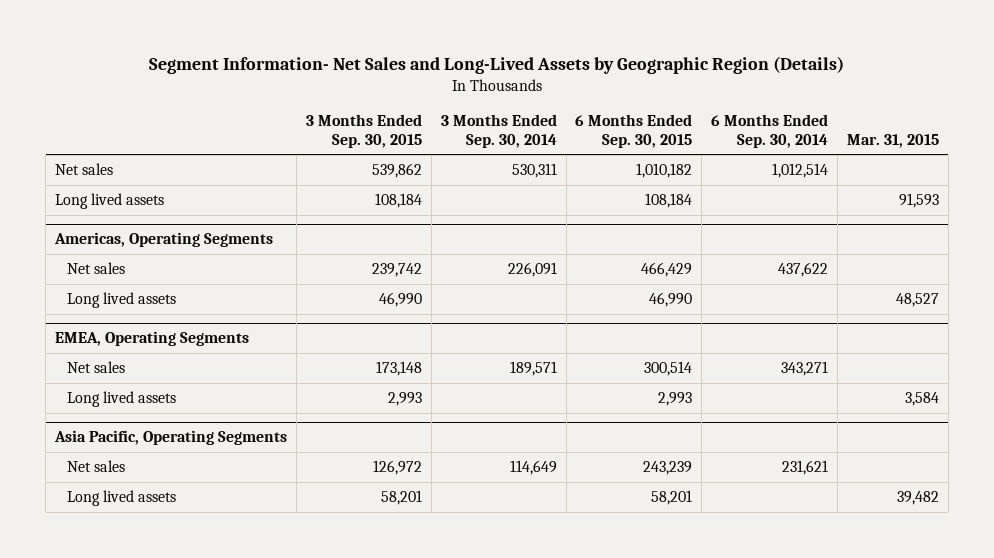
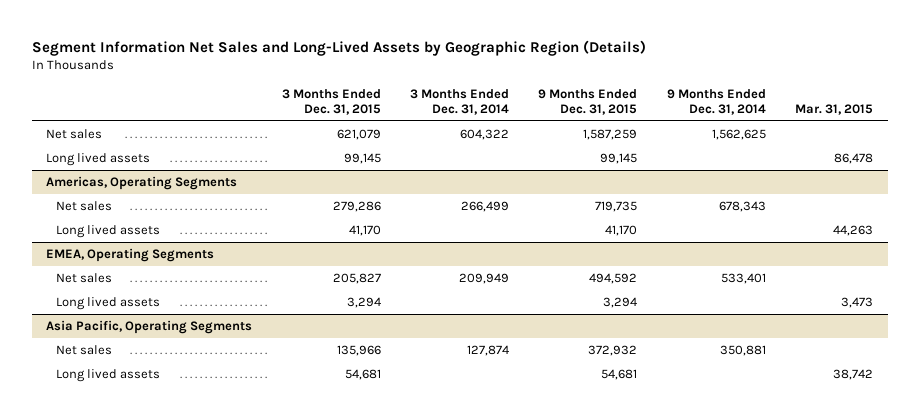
- Segment Information- Net Sales and Long-Lived Assets by Geographic Region (Details)
+ Segment Information Net Sales and Long-Lived Assets by Geographic Region (Details)
- | 3 Months Ended Sep. 30, 2015 | 3 Months Ended Sep. 30, 2014 | 6 Months Ended Sep. 30, 2015 | 6 Months Ended Sep. 30, 2014 | Mar. 31, 2015
+ | 3 Months Ended Dec. 31, 2015 | 3 Months Ended Dec. 31, 2014 | 9 Months Ended Dec. 31, 2015 | 9 Months Ended Dec. 31, 2014 | Mar. 31, 2015
- Long lived assets | 108,184 | | 108,184 | | 91,593
+ Long lived assets | 99,145 | | 99,145 | | 86,478
@ Americas, Operating Segments
- Long lived assets | 46,990 | | 46,990 | | 48,527
+ Long lived assets | 41,170 | | 41,170 | | 44,263
@ EMEA, Operating Segments
- Long lived assets | 2,993 | | 2,993 | | 3,584
+ Long lived assets | 3,294 | | 3,294 | | 3,473
@ Asia Pacific, Operating Segments
- Long lived assets | 58,201 | | 58,201 | | 39,482
+ Long lived assets | 54,681 | | 54,681 | | 38,742

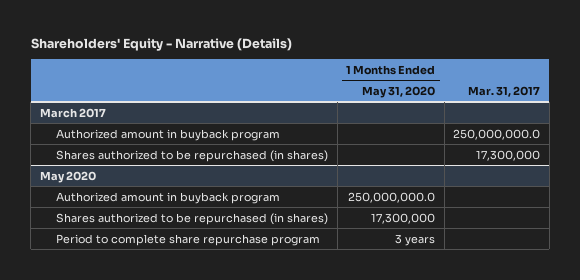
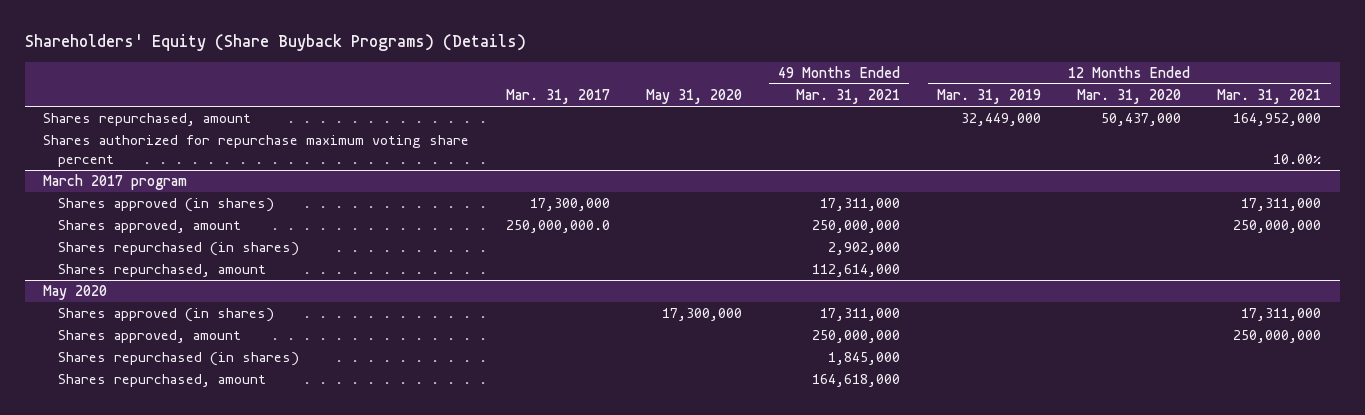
- Shareholders' Equity - Narrative (Details)
+ Shareholders' Equity (Share Buyback Programs) (Details)
- | 1 Months Ended May 31, 2020 | Mar. 31, 2017
+ | Mar. 31, 2017 | May 31, 2020 | 49 Months Ended Mar. 31, 2021 | 12 Months Ended Mar. 31, 2019 | 12 Months Ended Mar. 31, 2020 | 12 Months Ended Mar. 31, 2021
- March 2017
- Authorized amount in buyback program | | 250,000,000.0
- Shares authorized to be repurchased (in shares) | | 17,300,000
+ Shares repurchased, amount | | | | 32,449,000 | 50,437,000 | 164,952,000
+ Shares authorized for repurchase maximum voting share percent | | | | | | 10.00%
+ March 2017 program
+ Shares approved (in shares) | 17,300,000 | | 17,311,000 | | | 17,311,000
+ Shares approved, amount | 250,000,000.0 | | 250,000,000 | | | 250,000,000
+ Shares repurchased (in shares) | | | 2,902,000 | | |
+ Shares repurchased, amount | | | 112,614,000 | | |
@ May 2020
- Authorized amount in buyback program | 250,000,000.0 |
- Shares authorized to be repurchased (in shares) | 17,300,000 |
- Period to complete share repurchase program | 3 years |
+ Shares approved (in shares) | | 17,300,000 | 17,311,000 | | | 17,311,000
+ Shares approved, amount | | | 250,000,000 | | | 250,000,000
+ Shares repurchased (in shares) | | | 1,845,000 | | |
+ Shares repurchased, amount | | | 164,618,000 | | |

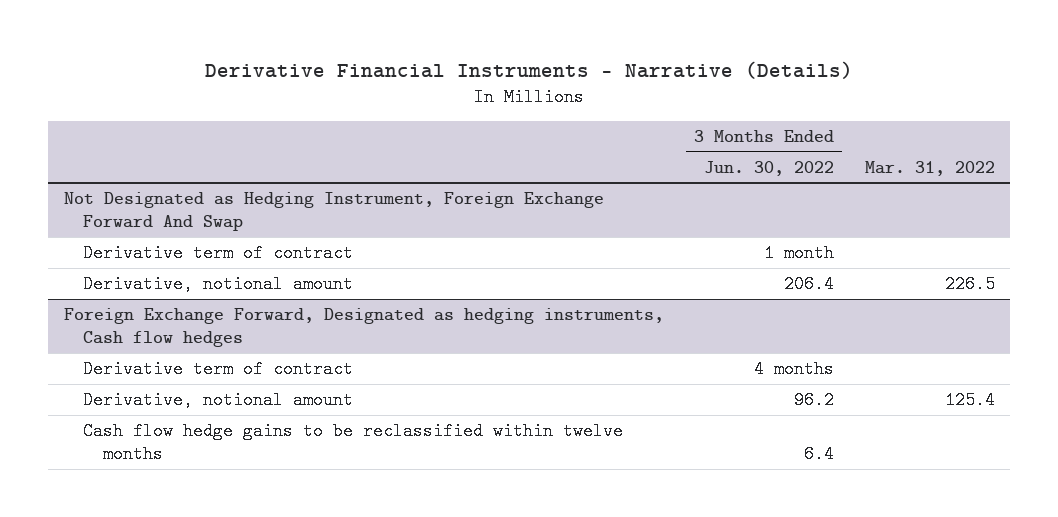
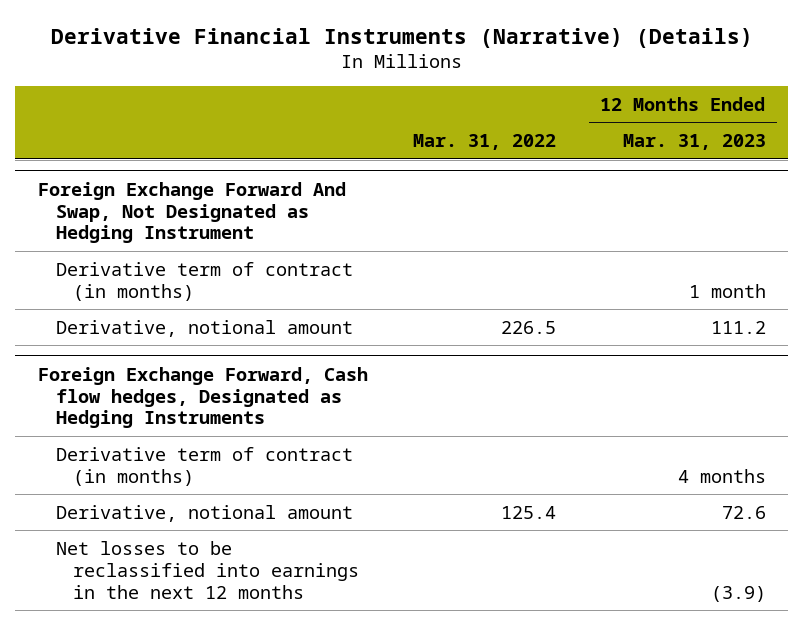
- Derivative Financial Instruments - Narrative (Details)
+ Derivative Financial Instruments (Narrative) (Details)
- | 3 Months Ended Jun. 30, 2022 | Mar. 31, 2022
+ | Mar. 31, 2022 | 12 Months Ended Mar. 31, 2023
- Not Designated as Hedging Instrument, Foreign Exchange Forward And Swap
- Derivative term of contract | 1 month |
+ Foreign Exchange Forward And Swap, Not Designated as Hedging Instrument
+ Derivative term of contract (in months) | | 1 month
- Foreign Exchange Forward, Designated as hedging instruments, Cash flow hedges
- Derivative term of contract | 4 months |
+ Foreign Exchange Forward, Cash flow hedges, Designated as Hedging Instruments
+ Derivative term of contract (in months) | | 4 months
- Cash flow hedge gains to be reclassified within twelve months | 6.4 |
+ Net losses to be reclassified into earnings in the next 12 months | | (3.9)

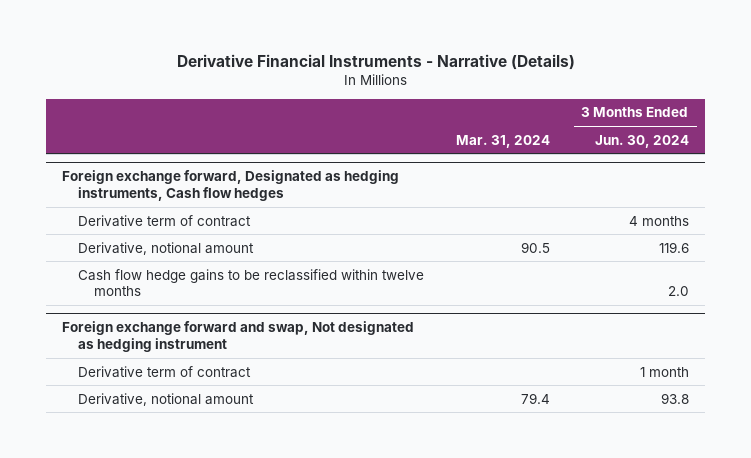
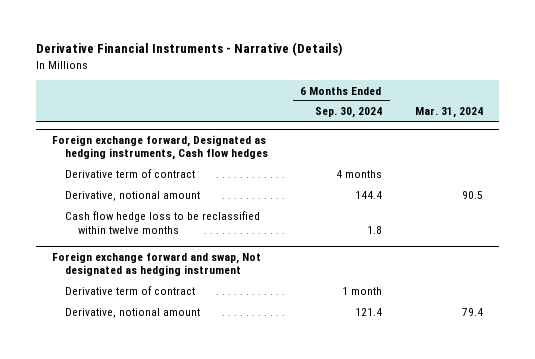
- | Mar. 31, 2024 | 3 Months Ended Jun. 30, 2024
+ | 6 Months Ended Sep. 30, 2024 | Mar. 31, 2024
@ Foreign exchange forward, Designated as hedging instruments, Cash flow hedges
- Cash flow hedge gains to be reclassified within twelve months | | 2.0
+ Cash flow hedge loss to be reclassified within twelve months | 1.8 |

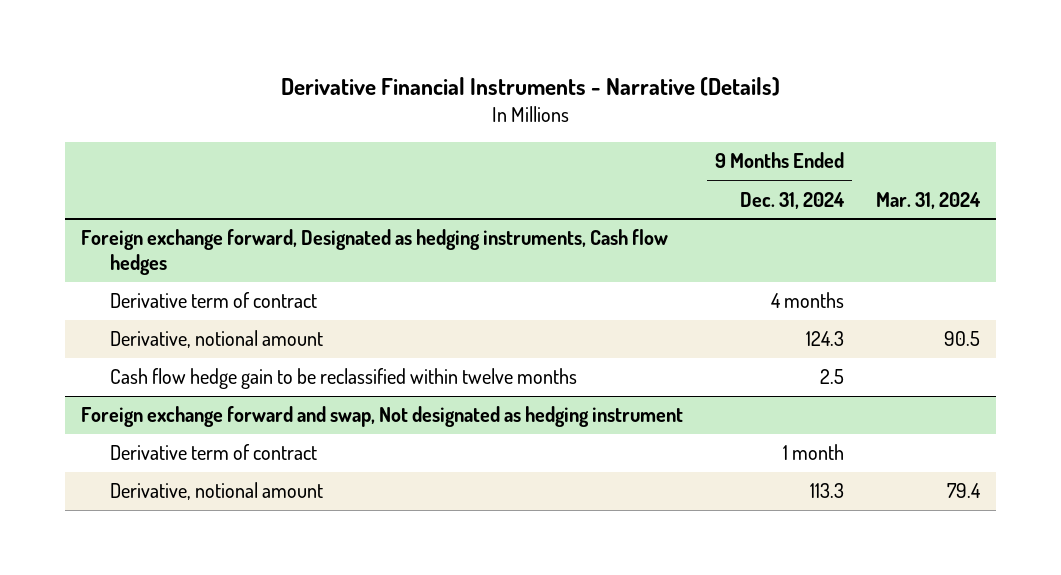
- | 6 Months Ended Sep. 30, 2024 | Mar. 31, 2024
+ | 9 Months Ended Dec. 31, 2024 | Mar. 31, 2024
@ Foreign exchange forward, Designated as hedging instruments, Cash flow hedges
- Cash flow hedge loss to be reclassified within twelve months | 1.8 |
+ Cash flow hedge gain to be reclassified within twelve months | 2.5 |

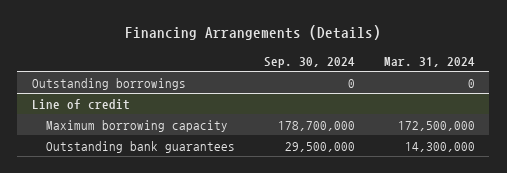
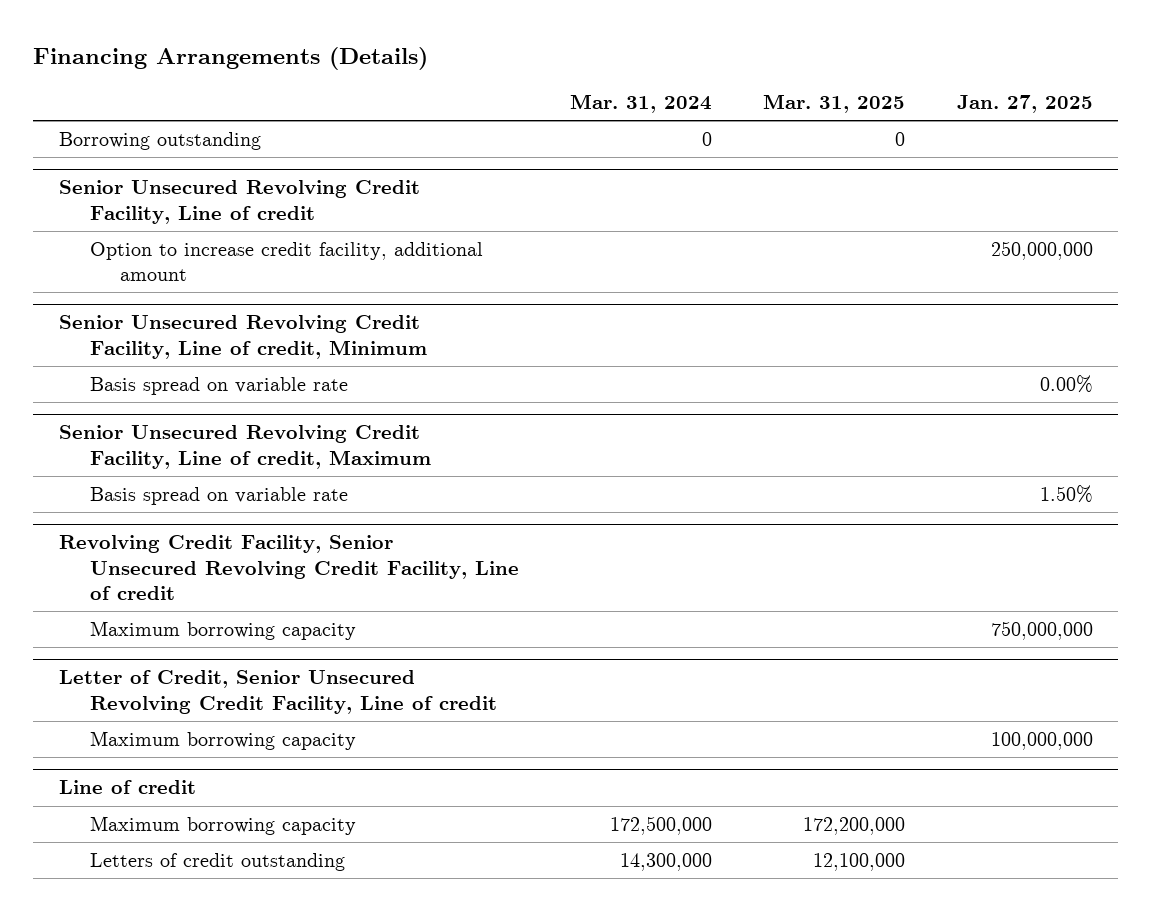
- | Sep. 30, 2024 | Mar. 31, 2024
+ | Mar. 31, 2024 | Mar. 31, 2025 | Jan. 27, 2025
- Outstanding borrowings | 0 | 0
+ Borrowing outstanding | 0 | 0 |
+ Senior Unsecured Revolving Credit Facility, Line of credit
+ Option to increase credit facility, additional amount | | | 250,000,000
+ Senior Unsecured Revolving Credit Facility, Line of credit, Minimum
+ Basis spread on variable rate | | | 0.00%
+ Senior Unsecured Revolving Credit Facility, Line of credit, Maximum
+ Basis spread on variable rate | | | 1.50%
+ Revolving Credit Facility, Senior Unsecured Revolving Credit Facility, Line of credit
+ Maximum borrowing capacity | | | 750,000,000
+ Letter of Credit, Senior Unsecured Revolving Credit Facility, Line of credit
+ Maximum borrowing capacity | | | 100,000,000
@ Line of credit
- Outstanding bank guarantees | 29,500,000 | 14,300,000
+ Letters of credit outstanding | 14,300,000 | 12,100,000 |

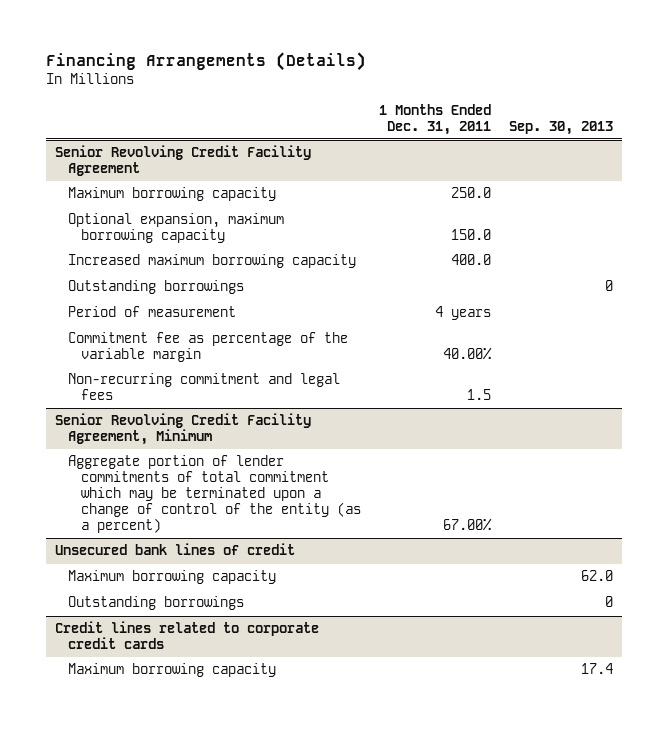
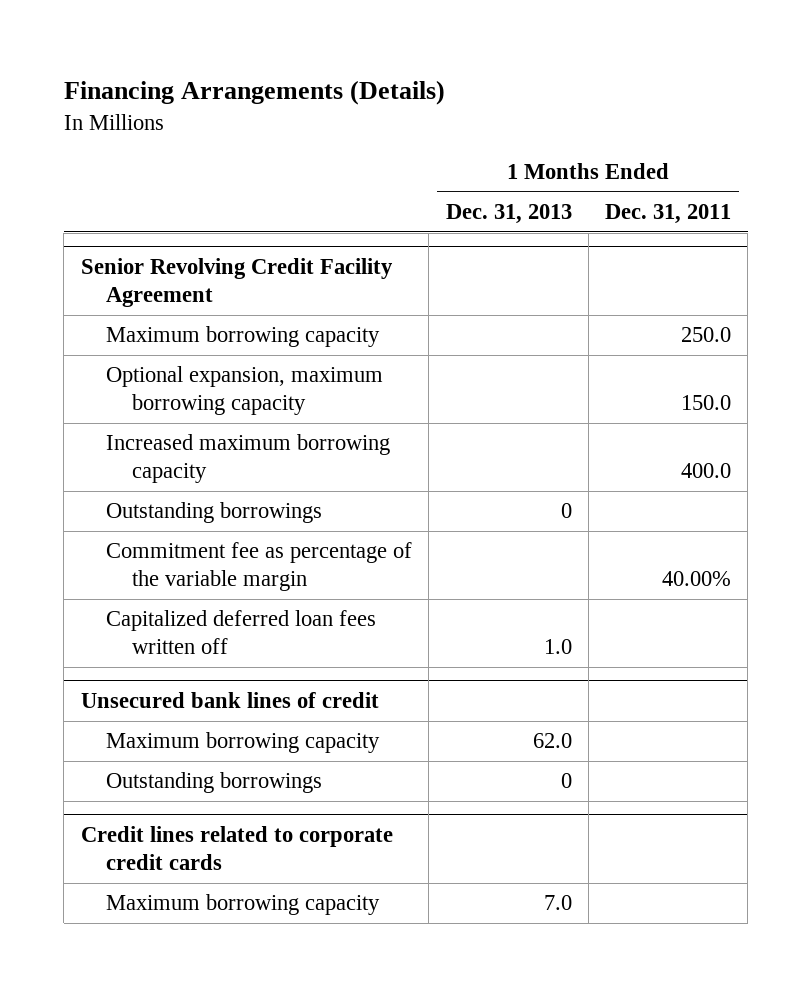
- | 1 Months Ended Dec. 31, 2011 | Sep. 30, 2013
+ | 1 Months Ended Dec. 31, 2013 | 1 Months Ended Dec. 31, 2011
@ Senior Revolving Credit Facility Agreement
- Period of measurement | 4 years |
- Non-recurring commitment and legal fees | 1.5 |
- Senior Revolving Credit Facility Agreement, Minimum
- Aggregate portion of lender commitments of total commitment which may be terminated upon a change of control of the entity (as a percent) | 67.00% |
@ Senior Revolving Credit Facility Agreement
+ Capitalized deferred loan fees written off | 1.0 |

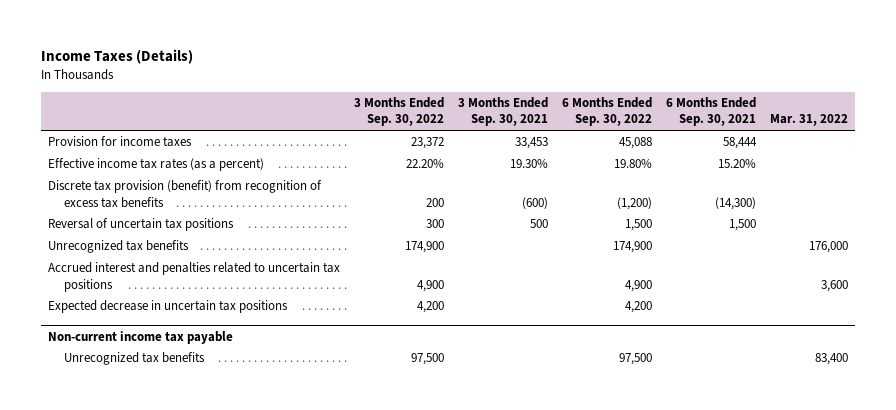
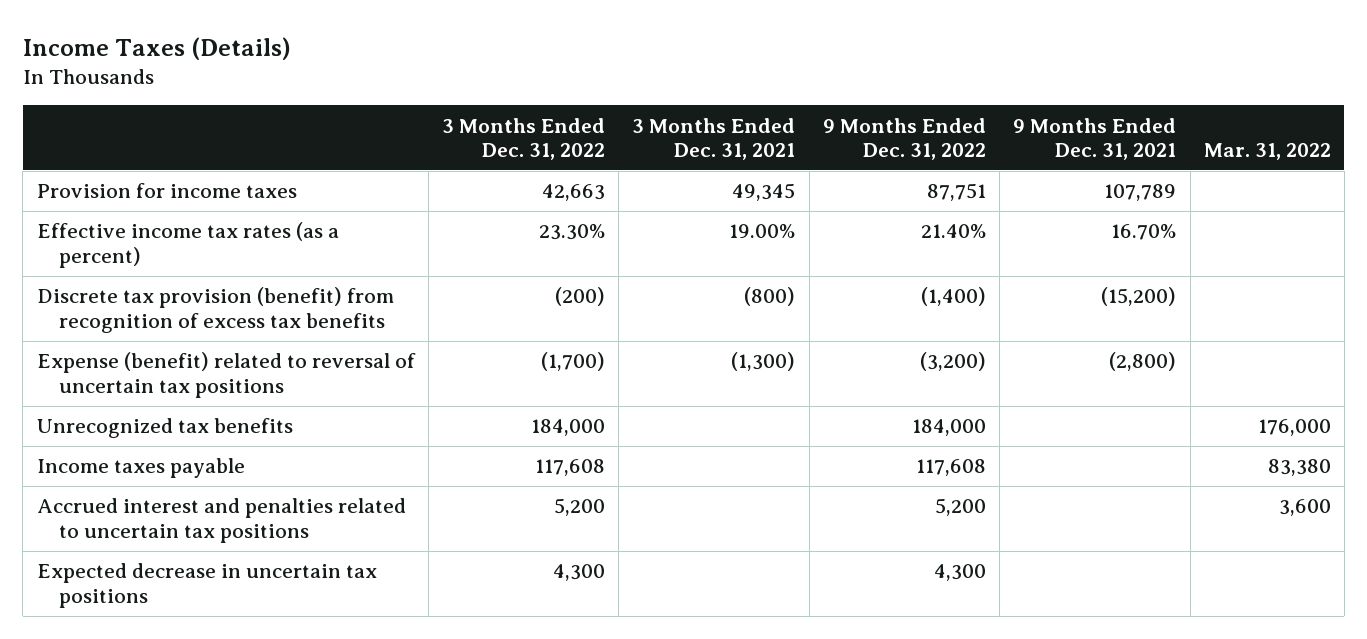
- | 3 Months Ended Sep. 30, 2022 | 3 Months Ended Sep. 30, 2021 | 6 Months Ended Sep. 30, 2022 | 6 Months Ended Sep. 30, 2021 | Mar. 31, 2022
+ | 3 Months Ended Dec. 31, 2022 | 3 Months Ended Dec. 31, 2021 | 9 Months Ended Dec. 31, 2022 | 9 Months Ended Dec. 31, 2021 | Mar. 31, 2022
- Reversal of uncertain tax positions | 300 | 500 | 1,500 | 1,500 |
+ Expense (benefit) related to reversal of uncertain tax positions | (1,700) | (1,300) | (3,200) | (2,800) |
+ Income taxes payable | 117,608 | | 117,608 | | 83,380
- Non-current income tax payable
- Unrecognized tax benefits | 97,500 | | 97,500 | | 83,400

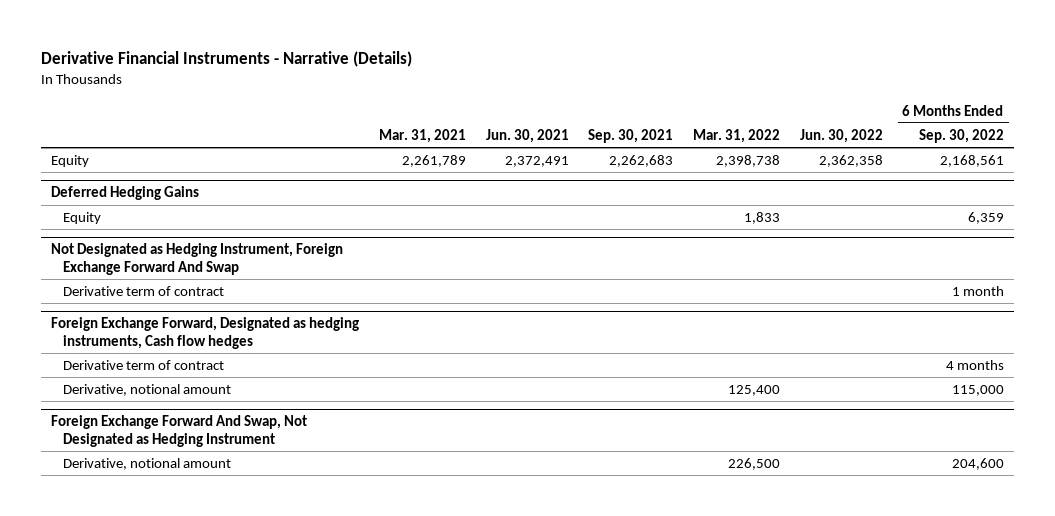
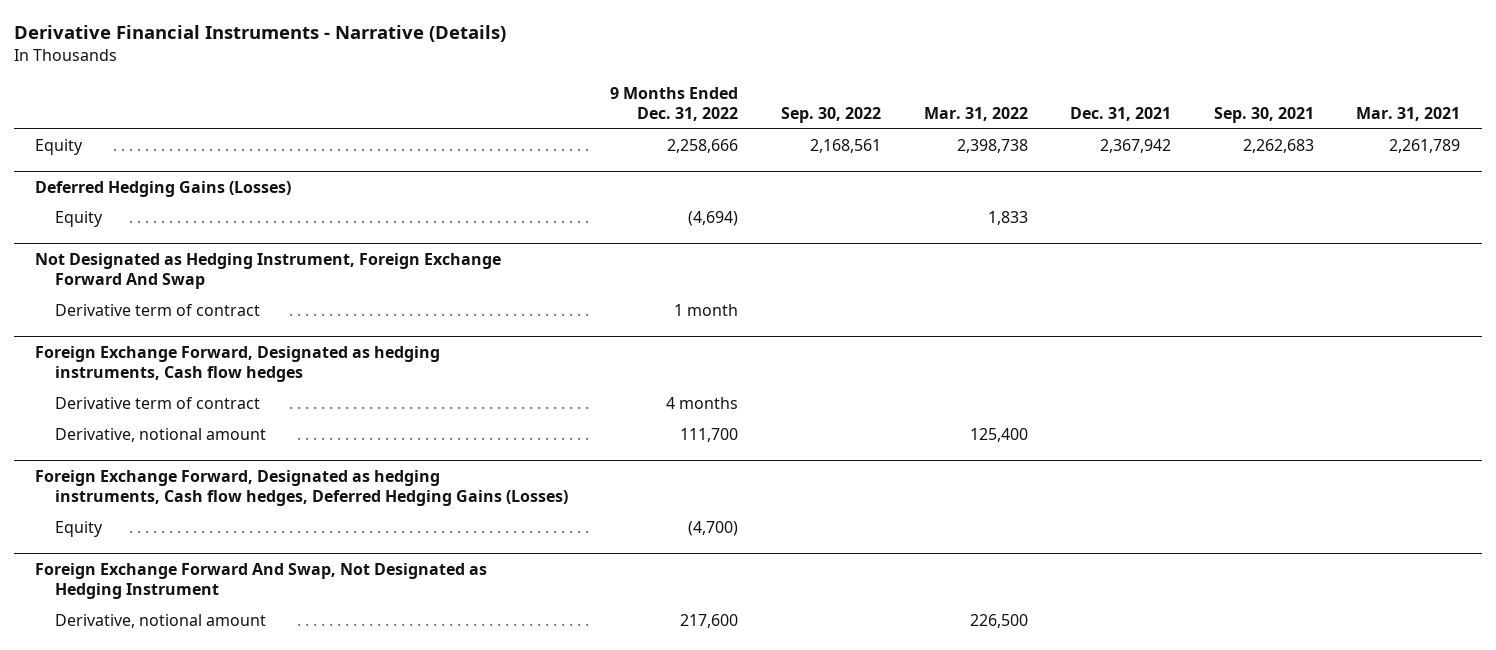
- | Mar. 31, 2021 | Jun. 30, 2021 | Sep. 30, 2021 | Mar. 31, 2022 | Jun. 30, 2022 | 6 Months Ended Sep. 30, 2022
+ | 9 Months Ended Dec. 31, 2022 | Sep. 30, 2022 | Mar. 31, 2022 | Dec. 31, 2021 | Sep. 30, 2021 | Mar. 31, 2021
- Deferred Hedging Gains
+ Deferred Hedging Gains (Losses)
+ Foreign Exchange Forward, Designated as hedging instruments, Cash flow hedges, Deferred Hedging Gains (Losses)
+ Equity | (4,700) | | | | |

